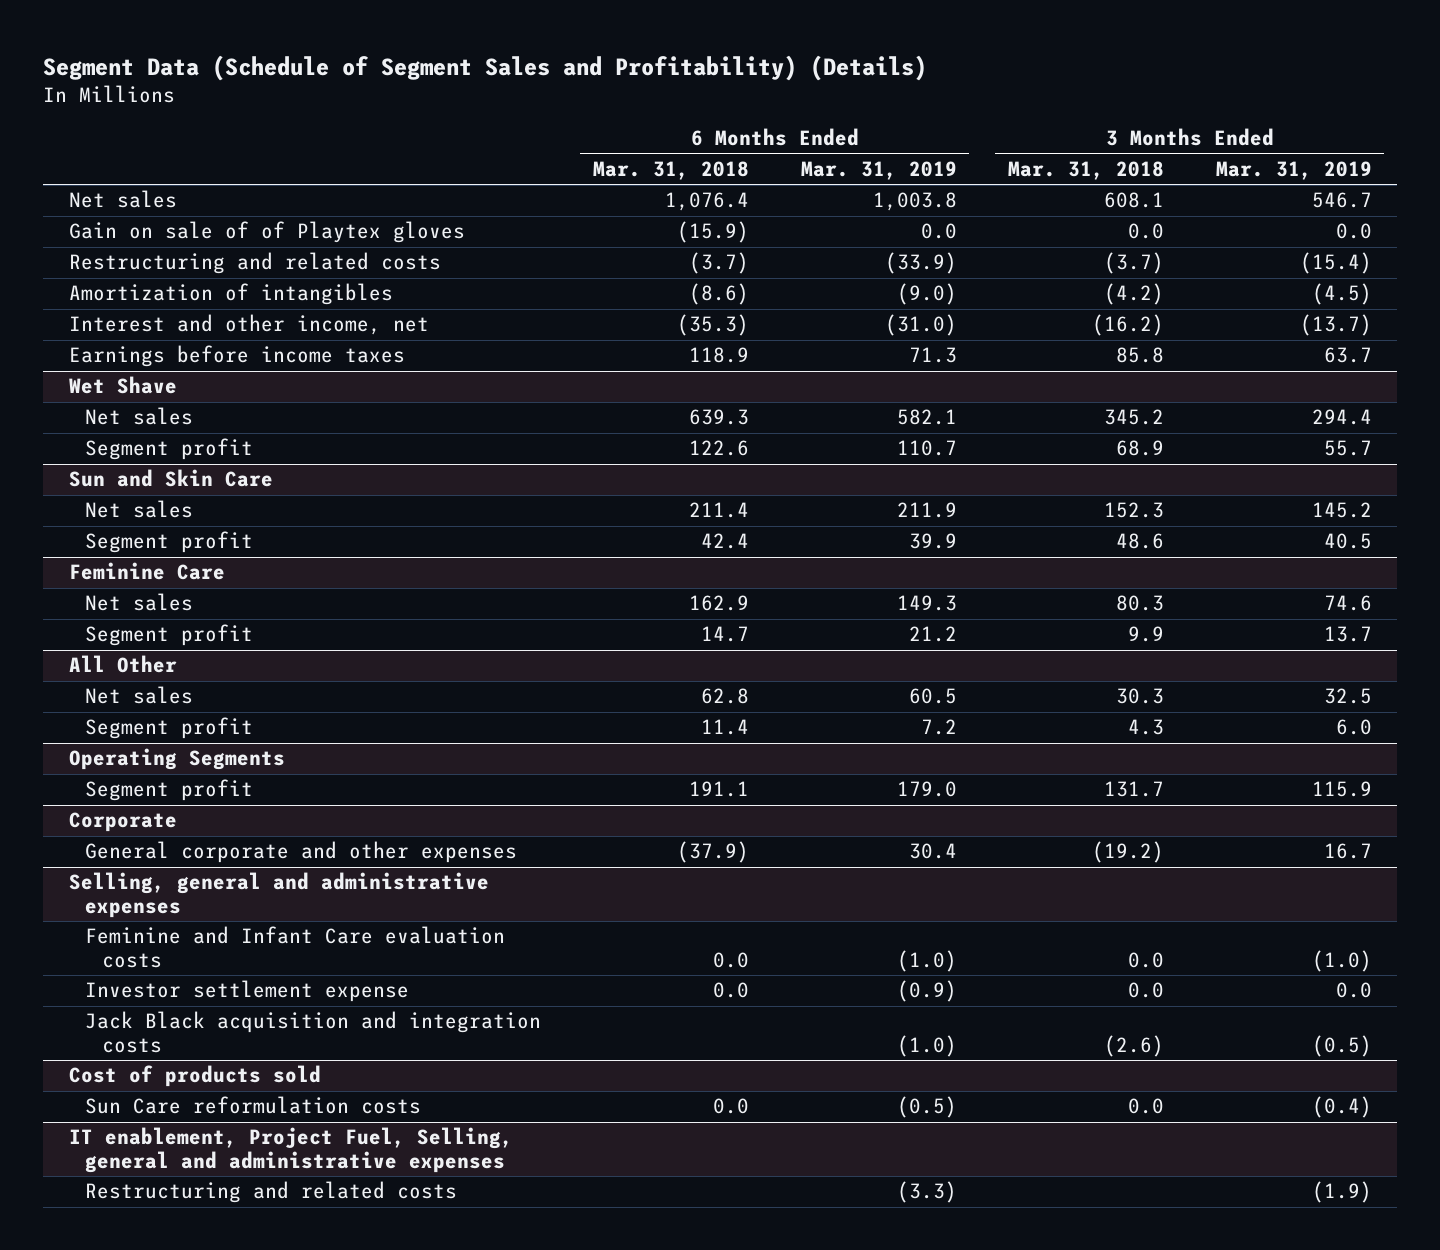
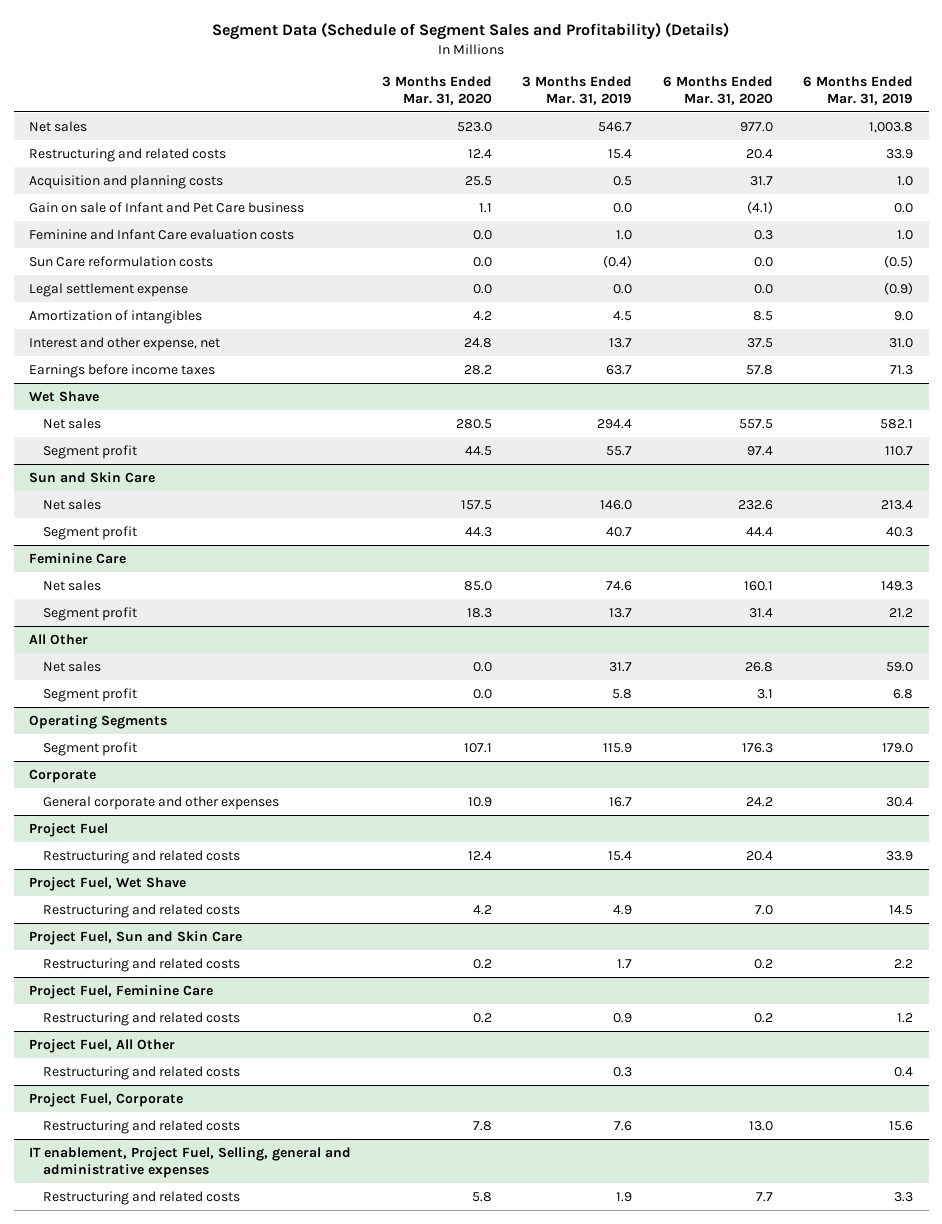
- | 6 Months Ended Mar. 31, 2018 | 6 Months Ended Mar. 31, 2019 | 3 Months Ended Mar. 31, 2018 | 3 Months Ended Mar. 31, 2019
+ | 3 Months Ended Mar. 31, 2020 | 3 Months Ended Mar. 31, 2019 | 6 Months Ended Mar. 31, 2020 | 6 Months Ended Mar. 31, 2019
- Gain on sale of of Playtex gloves | (15.9) | 0.0 | 0.0 | 0.0
- Restructuring and related costs | (3.7) | (33.9) | (3.7) | (15.4)
- Amortization of intangibles | (8.6) | (9.0) | (4.2) | (4.5)
- Interest and other income, net | (35.3) | (31.0) | (16.2) | (13.7)
+ Restructuring and related costs | 12.4 | 15.4 | 20.4 | 33.9
+ Acquisition and planning costs | 25.5 | 0.5 | 31.7 | 1.0
+ Gain on sale of Infant and Pet Care business | 1.1 | 0.0 | (4.1) | 0.0
+ Feminine and Infant Care evaluation costs | 0.0 | 1.0 | 0.3 | 1.0
+ Sun Care reformulation costs | 0.0 | (0.4) | 0.0 | (0.5)
+ Legal settlement expense | 0.0 | 0.0 | 0.0 | (0.9)
+ Amortization of intangibles | 4.2 | 4.5 | 8.5 | 9.0
+ Interest and other expense, net | 24.8 | 13.7 | 37.5 | 31.0
@ Sun and Skin Care
- Net sales | 211.4 | 211.9 | 152.3 | 145.2
- Segment profit | 42.4 | 39.9 | 48.6 | 40.5
+ Net sales | 157.5 | 146.0 | 232.6 | 213.4
+ Segment profit | 44.3 | 40.7 | 44.4 | 40.3
@ All Other
- Net sales | 62.8 | 60.5 | 30.3 | 32.5
- Segment profit | 11.4 | 7.2 | 4.3 | 6.0
+ Net sales | 0.0 | 31.7 | 26.8 | 59.0
+ Segment profit | 0.0 | 5.8 | 3.1 | 6.8
- Selling, general and administrative expenses
- Feminine and Infant Care evaluation costs | 0.0 | (1.0) | 0.0 | (1.0)
- Investor settlement expense | 0.0 | (0.9) | 0.0 | 0.0
- Jack Black acquisition and integration costs | | (1.0) | (2.6) | (0.5)
- Cost of products sold
- Sun Care reformulation costs | 0.0 | (0.5) | 0.0 | (0.4)
+ Project Fuel
+ Restructuring and related costs | 12.4 | 15.4 | 20.4 | 33.9
+ Project Fuel, Wet Shave
+ Restructuring and related costs | 4.2 | 4.9 | 7.0 | 14.5
+ Project Fuel, Sun and Skin Care
+ Restructuring and related costs | 0.2 | 1.7 | 0.2 | 2.2
+ Project Fuel, Feminine Care
+ Restructuring and related costs | 0.2 | 0.9 | 0.2 | 1.2
+ Project Fuel, All Other
+ Restructuring and related costs | | 0.3 | | 0.4
+ Project Fuel, Corporate
+ Restructuring and related costs | 7.8 | 7.6 | 13.0 | 15.6
@ IT enablement, Project Fuel, Selling, general and administrative expenses
- Restructuring and related costs | | (3.3) | | (1.9)
+ Restructuring and related costs | 5.8 | 1.9 | 7.7 | 3.3

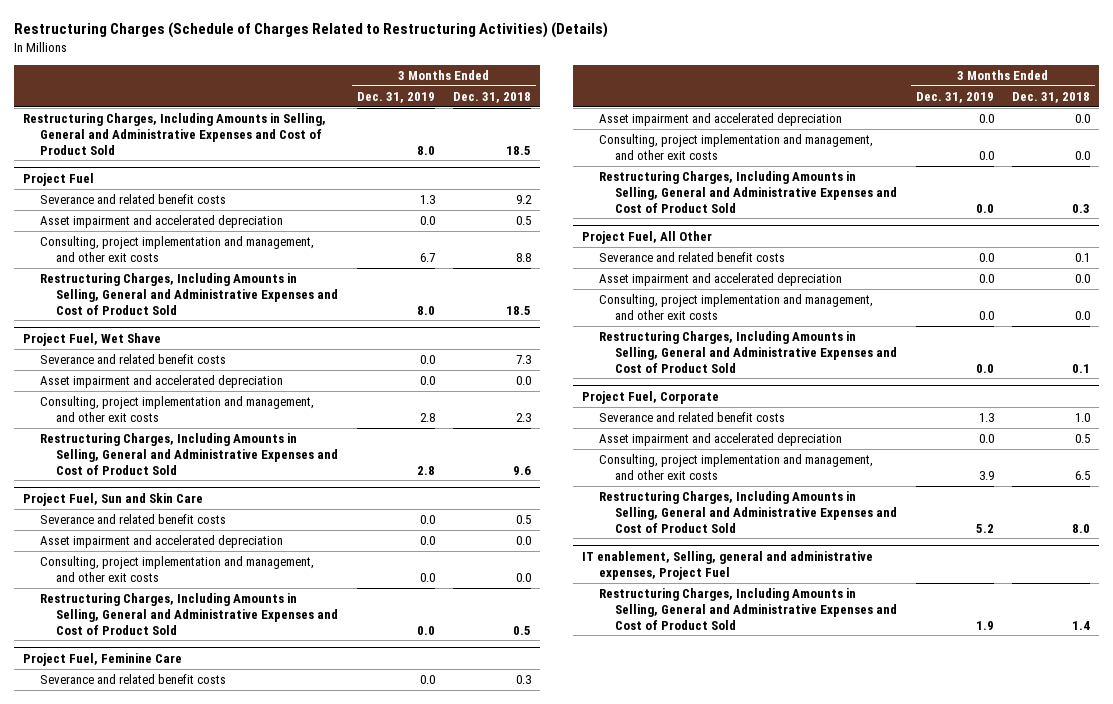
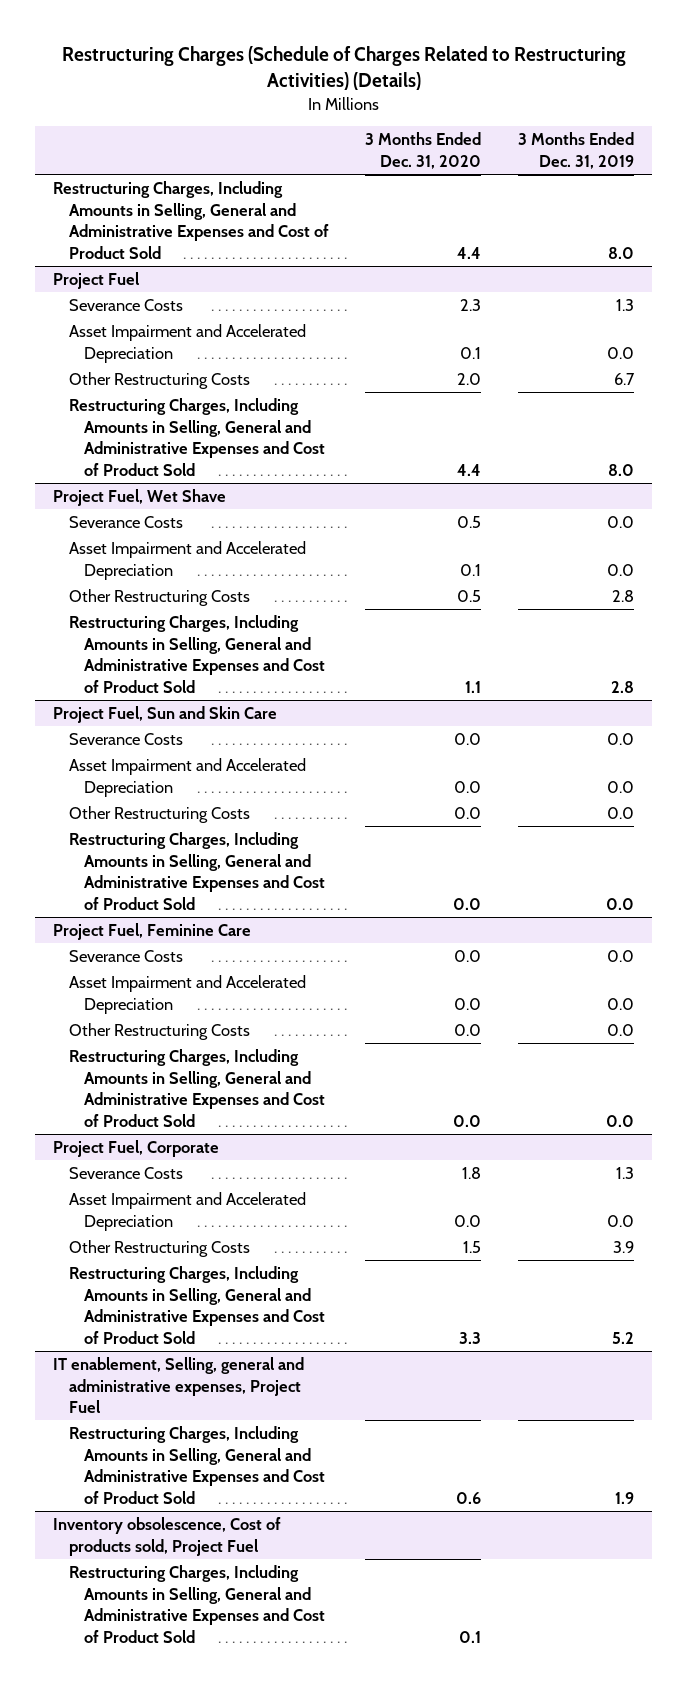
- | 3 Months Ended Dec. 31, 2019 | 3 Months Ended Dec. 31, 2018
+ | 3 Months Ended Dec. 31, 2020 | 3 Months Ended Dec. 31, 2019
@ Project Fuel
- Severance and related benefit costs | 1.3 | 9.2
- Asset impairment and accelerated depreciation | 0.0 | 0.5
- Consulting, project implementation and management, and other exit costs | 6.7 | 8.8
+ Severance Costs | 2.3 | 1.3
+ Asset Impairment and Accelerated Depreciation | 0.1 | 0.0
+ Other Restructuring Costs | 2.0 | 6.7
@ Project Fuel, Wet Shave
- Severance and related benefit costs | 0.0 | 7.3
- Asset impairment and accelerated depreciation | 0.0 | 0.0
- Consulting, project implementation and management, and other exit costs | 2.8 | 2.3
+ Severance Costs | 0.5 | 0.0
+ Asset Impairment and Accelerated Depreciation | 0.1 | 0.0
+ Other Restructuring Costs | 0.5 | 2.8
@ Project Fuel, Sun and Skin Care
- Severance and related benefit costs | 0.0 | 0.5
- Asset impairment and accelerated depreciation | 0.0 | 0.0
- Consulting, project implementation and management, and other exit costs | 0.0 | 0.0
+ Severance Costs | 0.0 | 0.0
+ Asset Impairment and Accelerated Depreciation | 0.0 | 0.0
+ Other Restructuring Costs | 0.0 | 0.0
@ Project Fuel, Feminine Care
- Severance and related benefit costs | 0.0 | 0.3
- Asset impairment and accelerated depreciation | 0.0 | 0.0
- Consulting, project implementation and management, and other exit costs | 0.0 | 0.0
- Restructuring Charges, Including Amounts in Selling, General and Administrative Expenses and Cost of Product Sold | 0.0 | 0.3
- Project Fuel, All Other
- Severance and related benefit costs | 0.0 | 0.1
- Asset impairment and accelerated depreciation | 0.0 | 0.0
- Consulting, project implementation and management, and other exit costs | 0.0 | 0.0
@ Project Fuel, Feminine Care
+ Severance Costs | 0.0 | 0.0
+ Asset Impairment and Accelerated Depreciation | 0.0 | 0.0
+ Other Restructuring Costs | 0.0 | 0.0
@ Project Fuel, Corporate
- Severance and related benefit costs | 1.3 | 1.0
- Asset impairment and accelerated depreciation | 0.0 | 0.5
- Consulting, project implementation and management, and other exit costs | 3.9 | 6.5
+ Severance Costs | 1.8 | 1.3
+ Asset Impairment and Accelerated Depreciation | 0.0 | 0.0
+ Other Restructuring Costs | 1.5 | 3.9
+ Inventory obsolescence, Cost of products sold, Project Fuel
+ Restructuring Charges, Including Amounts in Selling, General and Administrative Expenses and Cost of Product Sold | 0.1 |

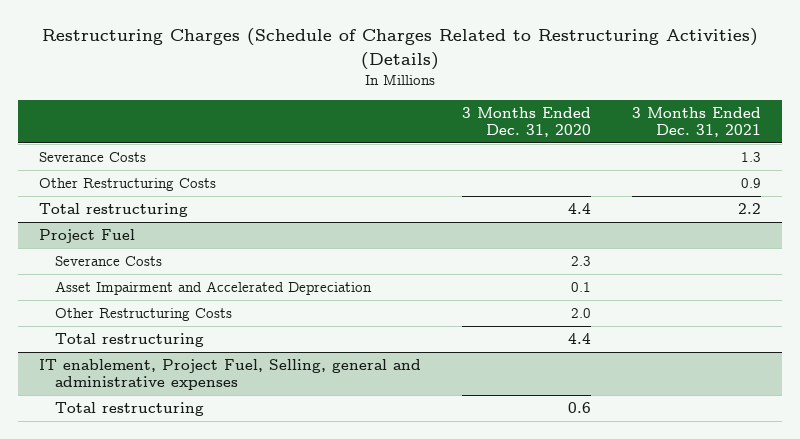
- | 3 Months Ended Dec. 31, 2020 | 3 Months Ended Dec. 31, 2019
+ | 3 Months Ended Dec. 31, 2020 | 3 Months Ended Dec. 31, 2021
- Restructuring Charges, Including Amounts in Selling, General and Administrative Expenses and Cost of Product Sold | 4.4 | 8.0
+ Severance Costs | | 1.3
+ Other Restructuring Costs | | 0.9
+ Total restructuring | 4.4 | 2.2
@ Project Fuel
- Restructuring Charges, Including Amounts in Selling, General and Administrative Expenses and Cost of Product Sold | 4.4 | 8.0
- Project Fuel, Wet Shave
- Severance Costs | 0.5 | 0.0
- Asset Impairment and Accelerated Depreciation | 0.1 | 0.0
- Other Restructuring Costs | 0.5 | 2.8
- Restructuring Charges, Including Amounts in Selling, General and Administrative Expenses and Cost of Product Sold | 1.1 | 2.8
- Project Fuel, Sun and Skin Care
- Severance Costs | 0.0 | 0.0
- Asset Impairment and Accelerated Depreciation | 0.0 | 0.0
- Other Restructuring Costs | 0.0 | 0.0
- Restructuring Charges, Including Amounts in Selling, General and Administrative Expenses and Cost of Product Sold | 0.0 | 0.0
- Project Fuel, Feminine Care
- Severance Costs | 0.0 | 0.0
- Asset Impairment and Accelerated Depreciation | 0.0 | 0.0
- Other Restructuring Costs | 0.0 | 0.0
- Restructuring Charges, Including Amounts in Selling, General and Administrative Expenses and Cost of Product Sold | 0.0 | 0.0
- Project Fuel, Corporate
- Severance Costs | 1.8 | 1.3
- Asset Impairment and Accelerated Depreciation | 0.0 | 0.0
- Other Restructuring Costs | 1.5 | 3.9
- Restructuring Charges, Including Amounts in Selling, General and Administrative Expenses and Cost of Product Sold | 3.3 | 5.2
- IT enablement, Selling, general and administrative expenses, Project Fuel
- Restructuring Charges, Including Amounts in Selling, General and Administrative Expenses and Cost of Product Sold | 0.6 | 1.9
- Inventory obsolescence, Cost of products sold, Project Fuel
- Restructuring Charges, Including Amounts in Selling, General and Administrative Expenses and Cost of Product Sold | 0.1 |
@ Project Fuel
+ Total restructuring | 4.4 |
+ IT enablement, Project Fuel, Selling, general and administrative expenses
+ Total restructuring | 0.6 |

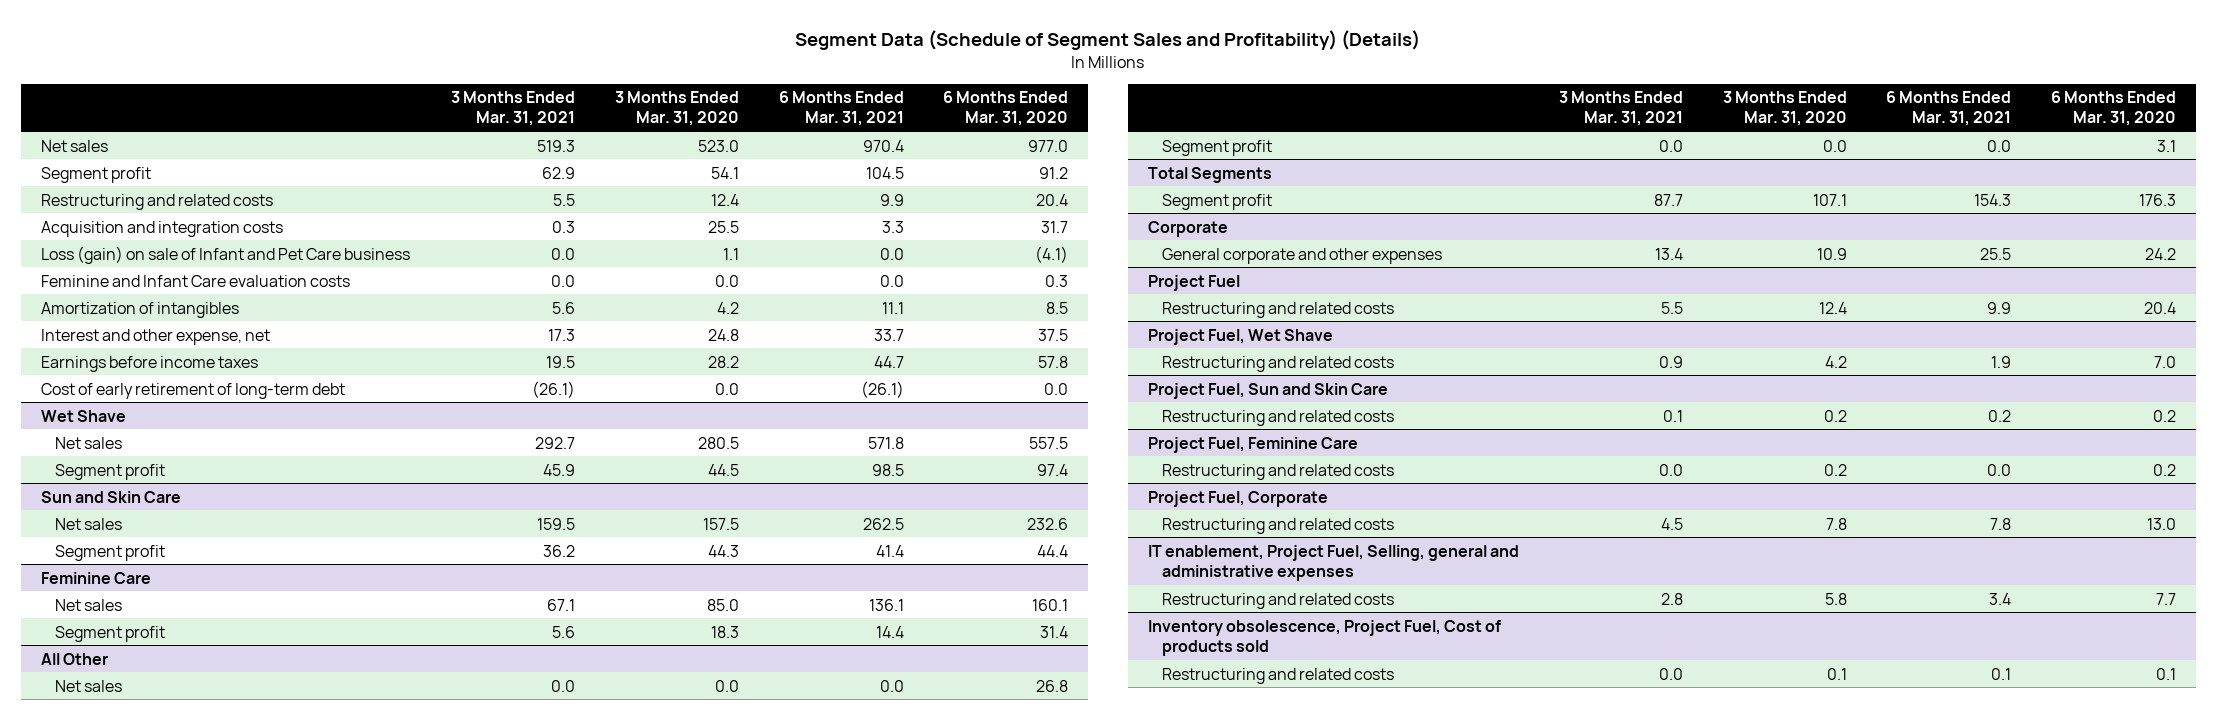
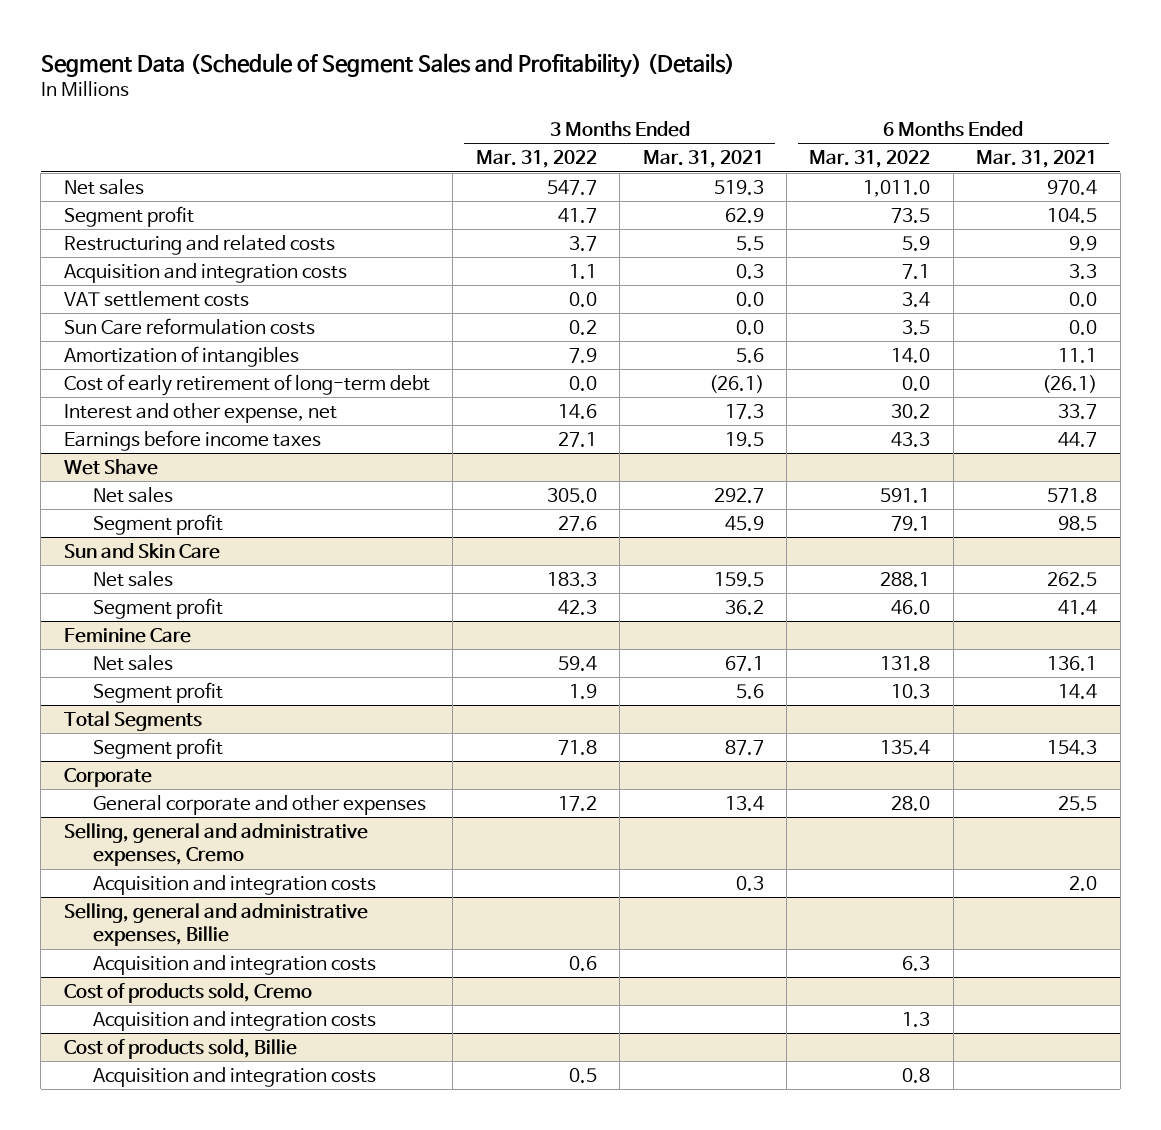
- | 3 Months Ended Mar. 31, 2021 | 3 Months Ended Mar. 31, 2020 | 6 Months Ended Mar. 31, 2021 | 6 Months Ended Mar. 31, 2020
+ | 3 Months Ended Mar. 31, 2022 | 3 Months Ended Mar. 31, 2021 | 6 Months Ended Mar. 31, 2022 | 6 Months Ended Mar. 31, 2021
- Loss (gain) on sale of Infant and Pet Care business | 0.0 | 1.1 | 0.0 | (4.1)
- Feminine and Infant Care evaluation costs | 0.0 | 0.0 | 0.0 | 0.3
+ VAT settlement costs | 0.0 | 0.0 | 3.4 | 0.0
+ Sun Care reformulation costs | 0.2 | 0.0 | 3.5 | 0.0
moved up: Cost of early retirement of long-term debt | 0.0 | (26.1) | 0.0 | (26.1)
- All Other
- Net sales | 0.0 | 0.0 | 0.0 | 26.8
- Segment profit | 0.0 | 0.0 | 0.0 | 3.1
- Project Fuel
- Restructuring and related costs | 5.5 | 12.4 | 9.9 | 20.4
- Project Fuel, Wet Shave
- Restructuring and related costs | 0.9 | 4.2 | 1.9 | 7.0
- Project Fuel, Sun and Skin Care
- Restructuring and related costs | 0.1 | 0.2 | 0.2 | 0.2
- Project Fuel, Feminine Care
- Restructuring and related costs | 0.0 | 0.2 | 0.0 | 0.2
- Project Fuel, Corporate
- Restructuring and related costs | 4.5 | 7.8 | 7.8 | 13.0
- IT enablement, Project Fuel, Selling, general and administrative expenses
- Restructuring and related costs | 2.8 | 5.8 | 3.4 | 7.7
- Inventory obsolescence, Project Fuel, Cost of products sold
- Restructuring and related costs | 0.0 | 0.1 | 0.1 | 0.1
+ Selling, general and administrative expenses, Cremo
+ Acquisition and integration costs | | 0.3 | | 2.0
+ Selling, general and administrative expenses, Billie
+ Acquisition and integration costs | 0.6 | | 6.3 |
+ Cost of products sold, Cremo
+ Acquisition and integration costs | | | 1.3 |
+ Cost of products sold, Billie
+ Acquisition and integration costs | 0.5 | | 0.8 |

